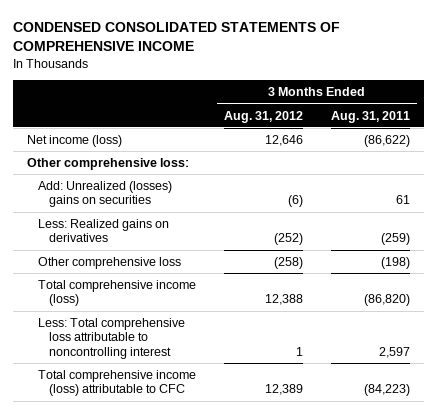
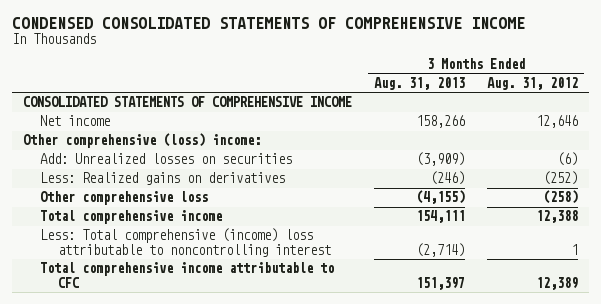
- | 3 Months Ended Aug. 31, 2012 | 3 Months Ended Aug. 31, 2011
+ | 3 Months Ended Aug. 31, 2013 | 3 Months Ended Aug. 31, 2012
- Net income (loss) | 12,646 | (86,622)
- Other comprehensive loss:
- Add: Unrealized (losses) gains on securities | (6) | 61
+ CONSOLIDATED STATEMENTS OF COMPREHENSIVE INCOME
+ Net income | 158,266 | 12,646
+ Other comprehensive (loss) income:
+ Add: Unrealized losses on securities | (3,909) | (6)
- Total comprehensive income (loss) | 12,388 | (86,820)
- Less: Total comprehensive loss attributable to noncontrolling interest | 1 | 2,597
- Total comprehensive income (loss) attributable to CFC | 12,389 | (84,223)
+ Total comprehensive income | 154,111 | 12,388
+ Less: Total comprehensive (income) loss attributable to noncontrolling interest | (2,714) | 1
+ Total comprehensive income attributable to CFC | 151,397 | 12,389

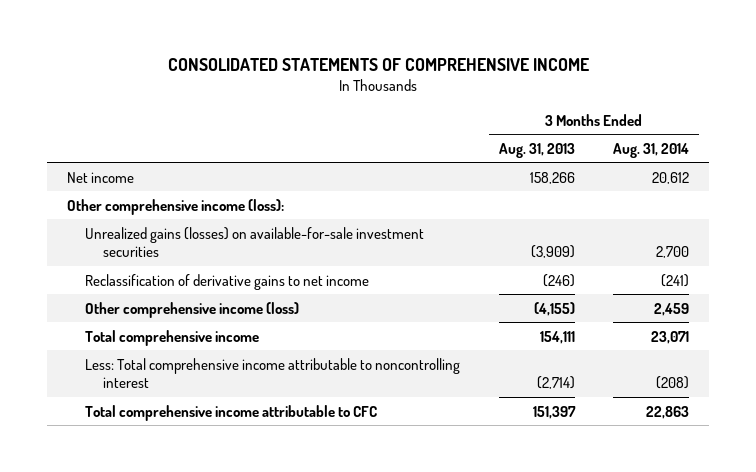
- CONDENSED CONSOLIDATED STATEMENTS OF COMPREHENSIVE INCOME
+ CONSOLIDATED STATEMENTS OF COMPREHENSIVE INCOME
- | 3 Months Ended Aug. 31, 2013 | 3 Months Ended Aug. 31, 2012
+ | 3 Months Ended Aug. 31, 2013 | 3 Months Ended Aug. 31, 2014
- CONSOLIDATED STATEMENTS OF COMPREHENSIVE INCOME
- Other comprehensive (loss) income:
- Add: Unrealized losses on securities | (3,909) | (6)
- Less: Realized gains on derivatives | (246) | (252)
- Other comprehensive loss | (4,155) | (258)
+ Other comprehensive income (loss):
+ Unrealized gains (losses) on available-for-sale investment securities | (3,909) | 2,700
+ Reclassification of derivative gains to net income | (246) | (241)
+ Other comprehensive income (loss) | (4,155) | 2,459
- Less: Total comprehensive (income) loss attributable to noncontrolling interest | (2,714) | 1
+ Less: Total comprehensive income attributable to noncontrolling interest | (2,714) | (208)

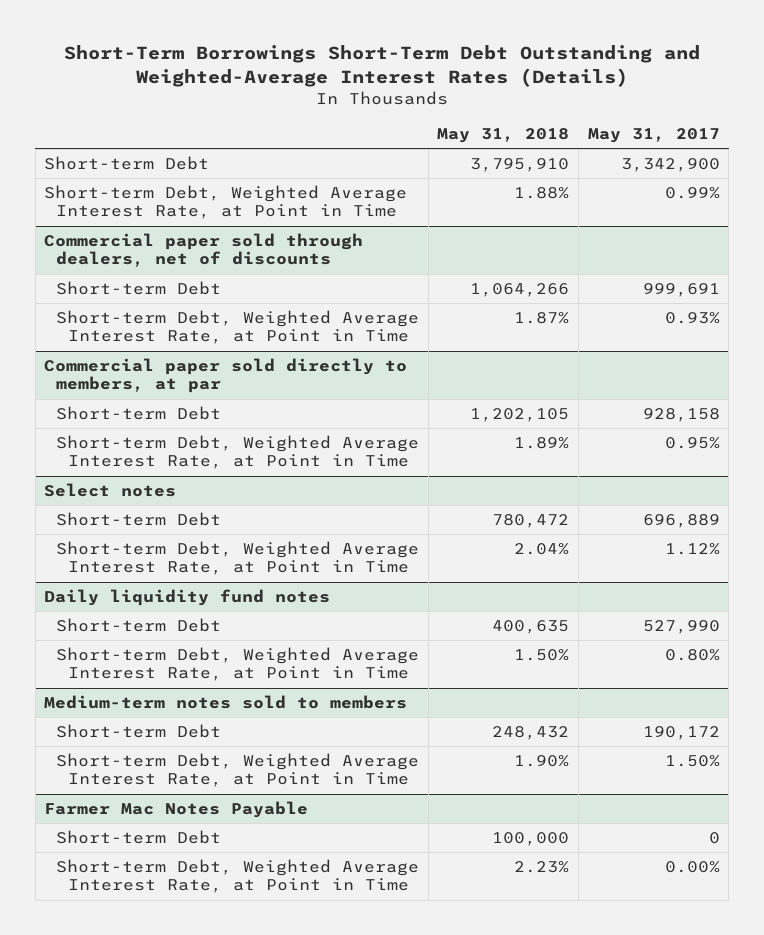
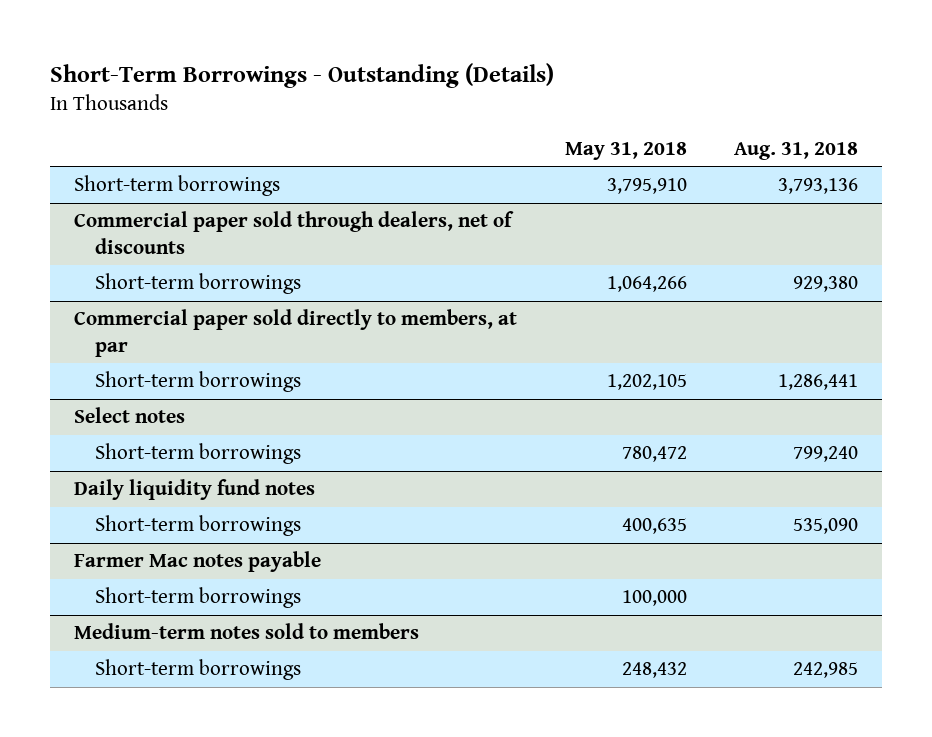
- Short-Term Borrowings Short-Term Debt Outstanding and Weighted-Average Interest Rates (Details)
+ Short-Term Borrowings - Outstanding (Details)
- | May 31, 2018 | May 31, 2017
+ | May 31, 2018 | Aug. 31, 2018
- Short-term Debt | 3,795,910 | 3,342,900
- Short-term Debt, Weighted Average Interest Rate, at Point in Time | 1.88% | 0.99%
+ Short-term borrowings | 3,795,910 | 3,793,136
@ Commercial paper sold through dealers, net of discounts
- Short-term Debt | 1,064,266 | 999,691
- Short-term Debt, Weighted Average Interest Rate, at Point in Time | 1.87% | 0.93%
+ Short-term borrowings | 1,064,266 | 929,380
@ Commercial paper sold directly to members, at par
- Short-term Debt | 1,202,105 | 928,158
- Short-term Debt, Weighted Average Interest Rate, at Point in Time | 1.89% | 0.95%
+ Short-term borrowings | 1,202,105 | 1,286,441
@ Select notes
- Short-term Debt | 780,472 | 696,889
- Short-term Debt, Weighted Average Interest Rate, at Point in Time | 2.04% | 1.12%
+ Short-term borrowings | 780,472 | 799,240
@ Daily liquidity fund notes
- Short-term Debt | 400,635 | 527,990
- Short-term Debt, Weighted Average Interest Rate, at Point in Time | 1.50% | 0.80%
+ Short-term borrowings | 400,635 | 535,090
+ Farmer Mac notes payable
+ Short-term borrowings | 100,000 |
@ Medium-term notes sold to members
- Short-term Debt | 248,432 | 190,172
- Short-term Debt, Weighted Average Interest Rate, at Point in Time | 1.90% | 1.50%
- Farmer Mac Notes Payable
- Short-term Debt | 100,000 | 0
- Short-term Debt, Weighted Average Interest Rate, at Point in Time | 2.23% | 0.00%
@ Medium-term notes sold to members
+ Short-term borrowings | 248,432 | 242,985

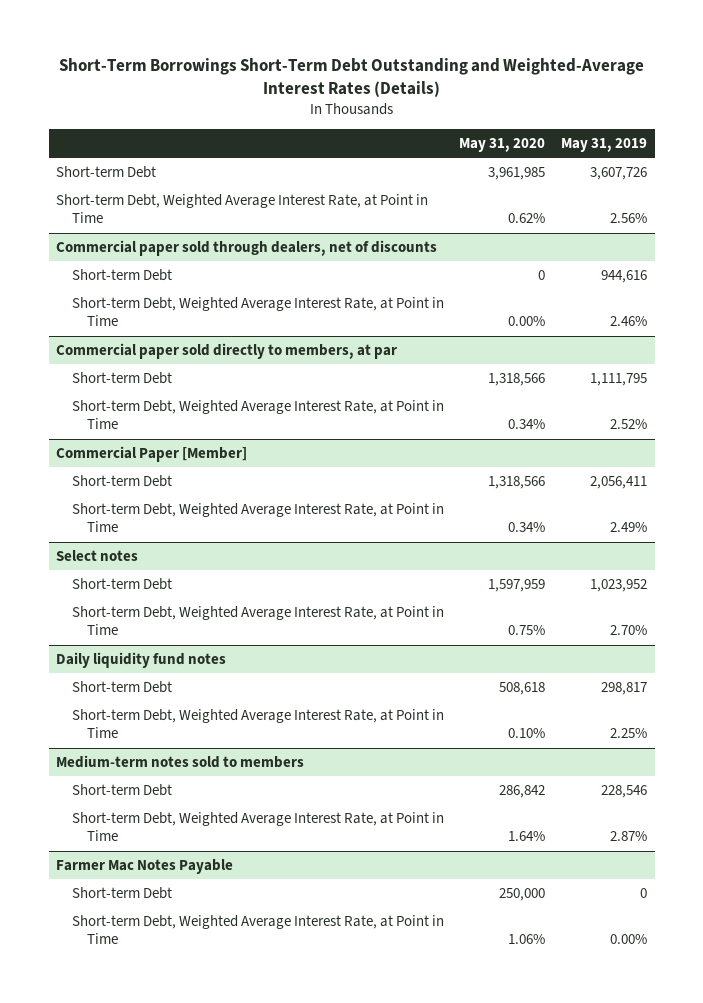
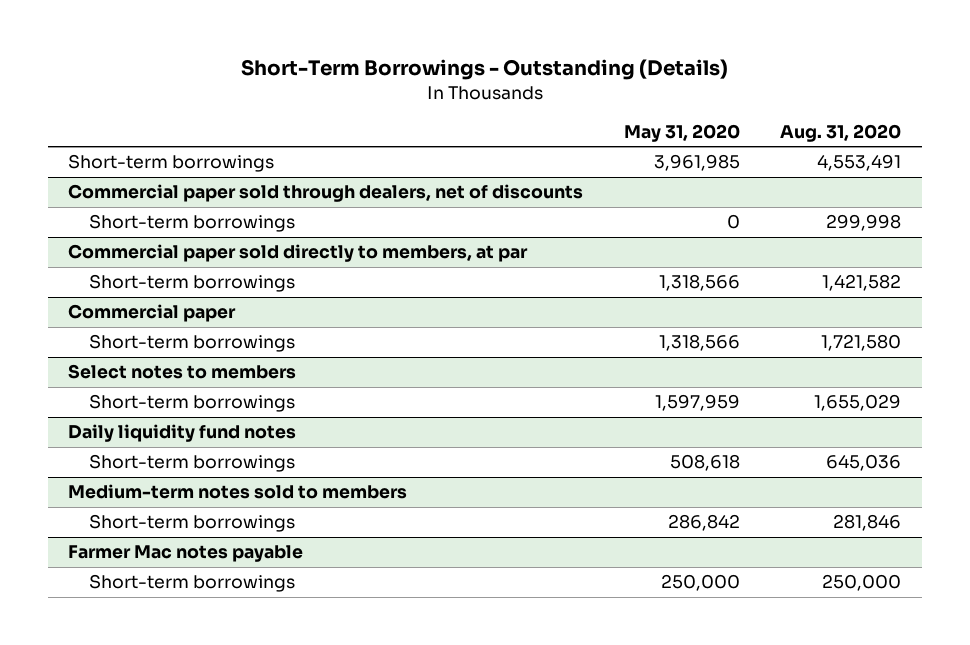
- Short-Term Borrowings Short-Term Debt Outstanding and Weighted-Average Interest Rates (Details)
+ Short-Term Borrowings - Outstanding (Details)
- | May 31, 2020 | May 31, 2019
+ | May 31, 2020 | Aug. 31, 2020
- Short-term Debt | 3,961,985 | 3,607,726
- Short-term Debt, Weighted Average Interest Rate, at Point in Time | 0.62% | 2.56%
+ Short-term borrowings | 3,961,985 | 4,553,491
@ Commercial paper sold through dealers, net of discounts
- Short-term Debt | 0 | 944,616
- Short-term Debt, Weighted Average Interest Rate, at Point in Time | 0.00% | 2.46%
+ Short-term borrowings | 0 | 299,998
@ Commercial paper sold directly to members, at par
- Short-term Debt | 1,318,566 | 1,111,795
- Short-term Debt, Weighted Average Interest Rate, at Point in Time | 0.34% | 2.52%
- Commercial Paper [Member]
- Short-term Debt | 1,318,566 | 2,056,411
- Short-term Debt, Weighted Average Interest Rate, at Point in Time | 0.34% | 2.49%
- Select notes
- Short-term Debt | 1,597,959 | 1,023,952
- Short-term Debt, Weighted Average Interest Rate, at Point in Time | 0.75% | 2.70%
@ Commercial paper sold directly to members, at par
+ Short-term borrowings | 1,318,566 | 1,421,582
+ Commercial paper
+ Short-term borrowings | 1,318,566 | 1,721,580
+ Select notes to members
+ Short-term borrowings | 1,597,959 | 1,655,029
@ Daily liquidity fund notes
- Short-term Debt | 508,618 | 298,817
- Short-term Debt, Weighted Average Interest Rate, at Point in Time | 0.10% | 2.25%
+ Short-term borrowings | 508,618 | 645,036
@ Medium-term notes sold to members
- Short-term Debt | 286,842 | 228,546
- Short-term Debt, Weighted Average Interest Rate, at Point in Time | 1.64% | 2.87%
- Farmer Mac Notes Payable
- Short-term Debt | 250,000 | 0
- Short-term Debt, Weighted Average Interest Rate, at Point in Time | 1.06% | 0.00%
@ Medium-term notes sold to members
+ Short-term borrowings | 286,842 | 281,846
+ Farmer Mac notes payable
+ Short-term borrowings | 250,000 | 250,000

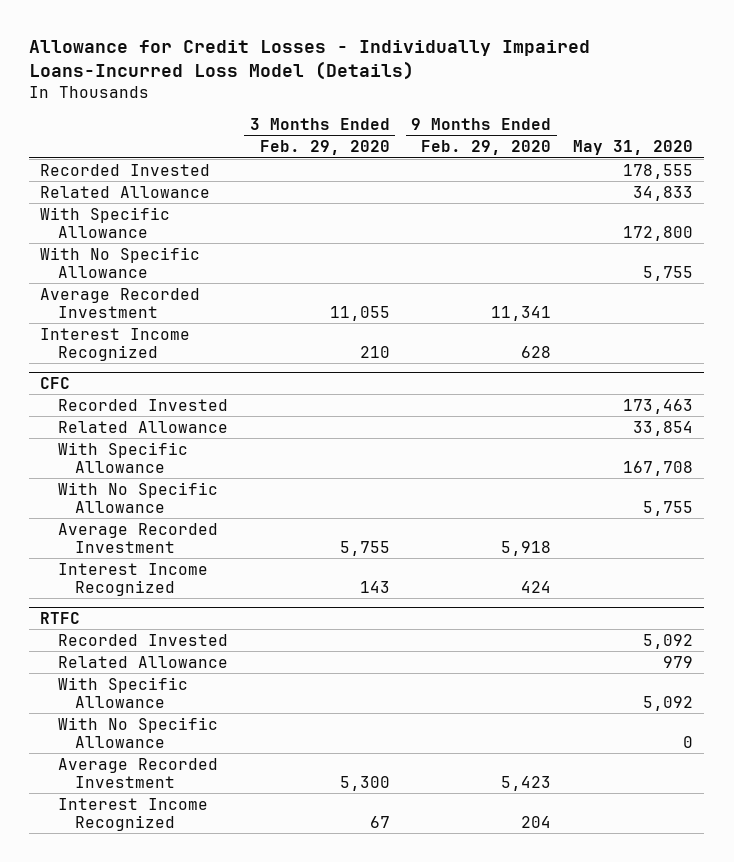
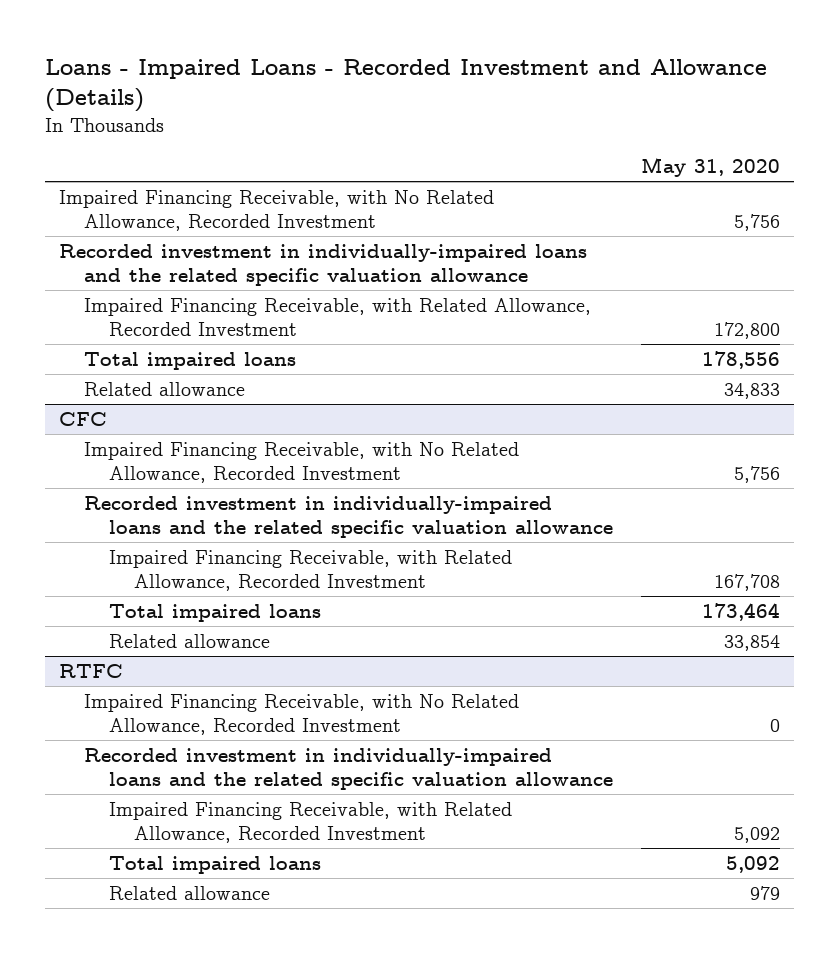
- Allowance for Credit Losses - Individually Impaired Loans-Incurred Loss Model (Details)
+ Loans - Impaired Loans - Recorded Investment and Allowance (Details)
- | 3 Months Ended Feb. 29, 2020 | 9 Months Ended Feb. 29, 2020 | May 31, 2020
+ | May 31, 2020
- Recorded Invested | | | 178,555
- Related Allowance | | | 34,833
- With Specific Allowance | | | 172,800
- With No Specific Allowance | | | 5,755
- Average Recorded Investment | 11,055 | 11,341 |
- Interest Income Recognized | 210 | 628 |
+ Impaired Financing Receivable, with No Related Allowance, Recorded Investment | 5,756
+ Recorded investment in individually-impaired loans and the related specific valuation allowance
+ Impaired Financing Receivable, with Related Allowance, Recorded Investment | 172,800
+ Total impaired loans | 178,556
+ Related allowance | 34,833
@ CFC
- Recorded Invested | | | 173,463
- Related Allowance | | | 33,854
- With Specific Allowance | | | 167,708
- With No Specific Allowance | | | 5,755
- Average Recorded Investment | 5,755 | 5,918 |
- Interest Income Recognized | 143 | 424 |
+ Impaired Financing Receivable, with No Related Allowance, Recorded Investment | 5,756
+ Recorded investment in individually-impaired loans and the related specific valuation allowance
+ Impaired Financing Receivable, with Related Allowance, Recorded Investment | 167,708
+ Total impaired loans | 173,464
+ Related allowance | 33,854
@ RTFC
- Recorded Invested | | | 5,092
- Related Allowance | | | 979
- With Specific Allowance | | | 5,092
- With No Specific Allowance | | | 0
- Average Recorded Investment | 5,300 | 5,423 |
- Interest Income Recognized | 67 | 204 |
+ Impaired Financing Receivable, with No Related Allowance, Recorded Investment | 0
+ Recorded investment in individually-impaired loans and the related specific valuation allowance
+ Impaired Financing Receivable, with Related Allowance, Recorded Investment | 5,092
+ Total impaired loans | 5,092
+ Related allowance | 979

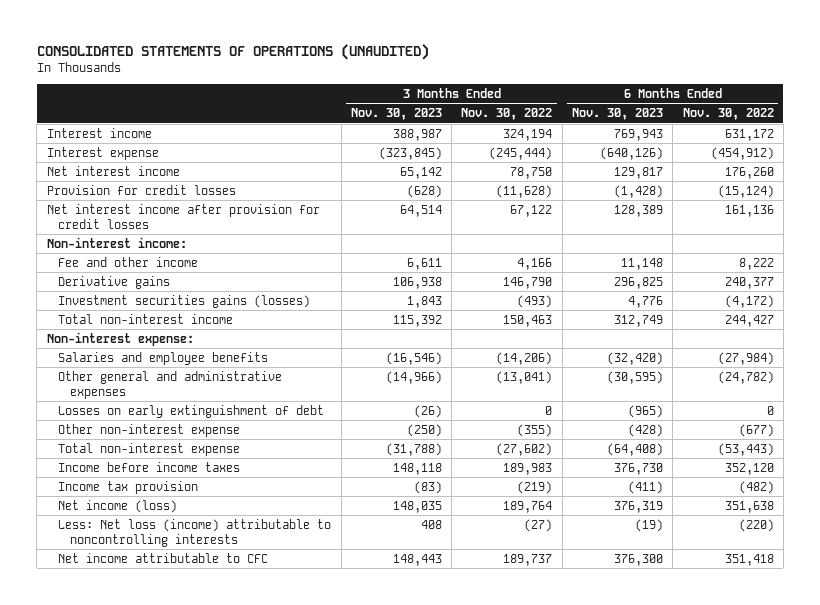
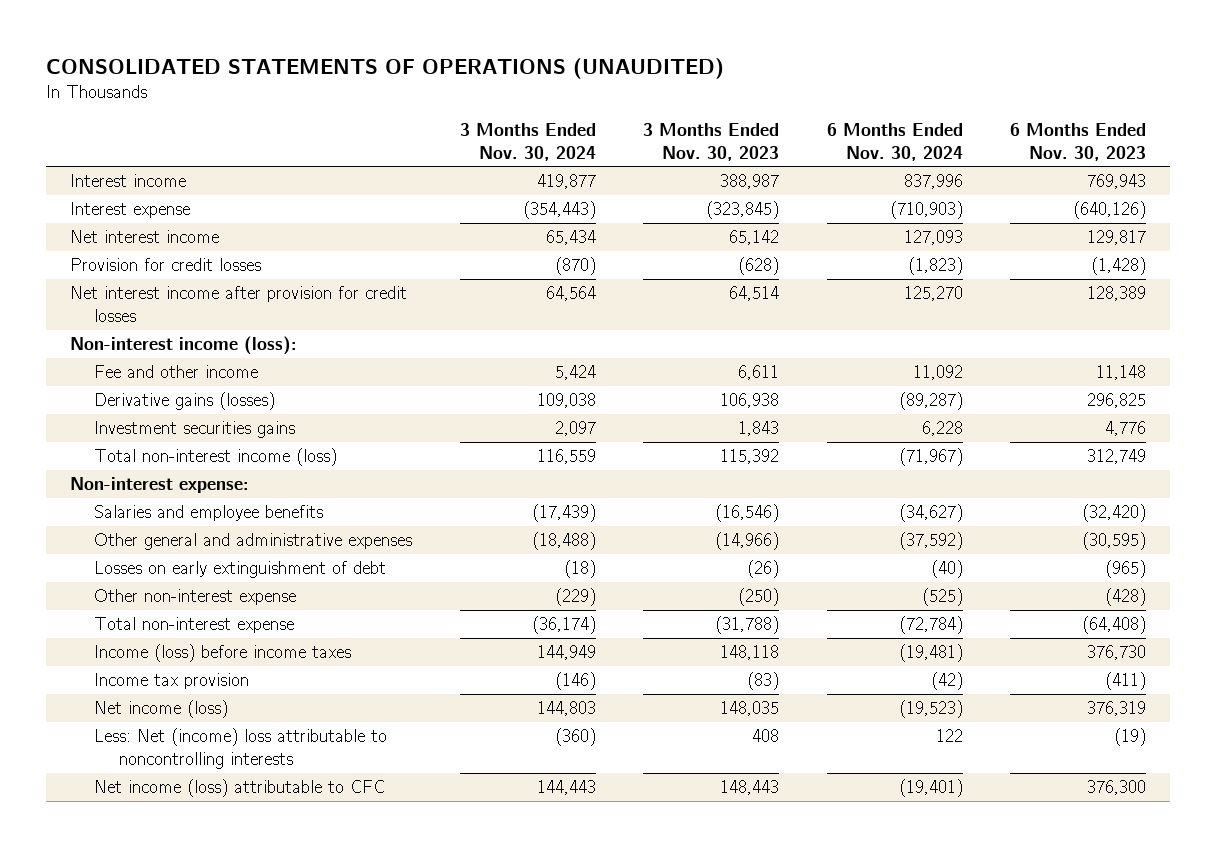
- | 3 Months Ended Nov. 30, 2023 | 3 Months Ended Nov. 30, 2022 | 6 Months Ended Nov. 30, 2023 | 6 Months Ended Nov. 30, 2022
+ | 3 Months Ended Nov. 30, 2024 | 3 Months Ended Nov. 30, 2023 | 6 Months Ended Nov. 30, 2024 | 6 Months Ended Nov. 30, 2023
- Non-interest income:
+ Non-interest income (loss):
- Derivative gains | 106,938 | 146,790 | 296,825 | 240,377
- Investment securities gains (losses) | 1,843 | (493) | 4,776 | (4,172)
- Total non-interest income | 115,392 | 150,463 | 312,749 | 244,427
+ Derivative gains (losses) | 109,038 | 106,938 | (89,287) | 296,825
+ Investment securities gains | 2,097 | 1,843 | 6,228 | 4,776
+ Total non-interest income (loss) | 116,559 | 115,392 | (71,967) | 312,749
- Income before income taxes | 148,118 | 189,983 | 376,730 | 352,120
+ Income (loss) before income taxes | 144,949 | 148,118 | (19,481) | 376,730
- Less: Net loss (income) attributable to noncontrolling interests | 408 | (27) | (19) | (220)
- Net income attributable to CFC | 148,443 | 189,737 | 376,300 | 351,418
+ Less: Net (income) loss attributable to noncontrolling interests | (360) | 408 | 122 | (19)
+ Net income (loss) attributable to CFC | 144,443 | 148,443 | (19,401) | 376,300

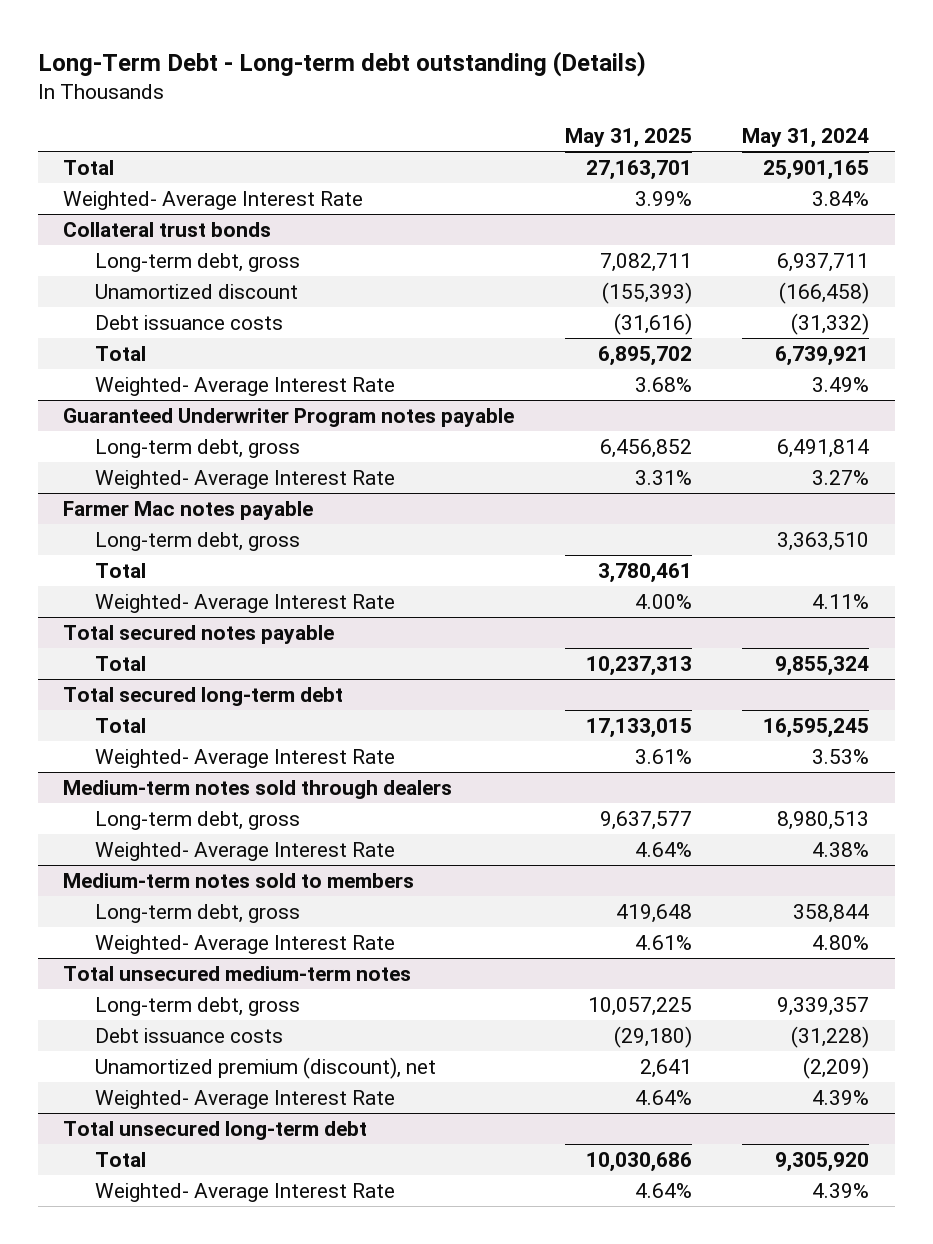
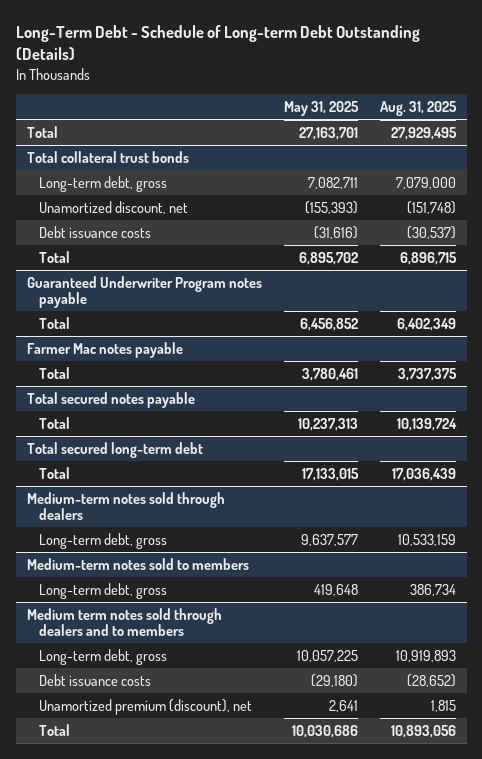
- Long-Term Debt - Long-term debt outstanding (Details)
+ Long-Term Debt - Schedule of Long-term Debt Outstanding (Details)
- | May 31, 2025 | May 31, 2024
+ | May 31, 2025 | Aug. 31, 2025
- Weighted- Average Interest Rate | 3.99% | 3.84%
- Collateral trust bonds
+ Total collateral trust bonds
- Unamortized discount | (155,393) | (166,458)
+ Unamortized discount, net | (155,393) | (151,748)
- Weighted- Average Interest Rate | 3.68% | 3.49%
@ Guaranteed Underwriter Program notes payable
- Long-term debt, gross | 6,456,852 | 6,491,814
- Weighted- Average Interest Rate | 3.31% | 3.27%
+ Total | 6,456,852 | 6,402,349
@ Farmer Mac notes payable
- Long-term debt, gross | | 3,363,510
- Weighted- Average Interest Rate | 4.00% | 4.11%
@ Total secured long-term debt
- Weighted- Average Interest Rate | 3.61% | 3.53%
@ Medium-term notes sold through dealers
- Weighted- Average Interest Rate | 4.64% | 4.38%
@ Medium-term notes sold to members
- Weighted- Average Interest Rate | 4.61% | 4.80%
- Total unsecured medium-term notes
+ Medium term notes sold through dealers and to members
- Weighted- Average Interest Rate | 4.64% | 4.39%
- Total unsecured long-term debt
- Weighted- Average Interest Rate | 4.64% | 4.39%

